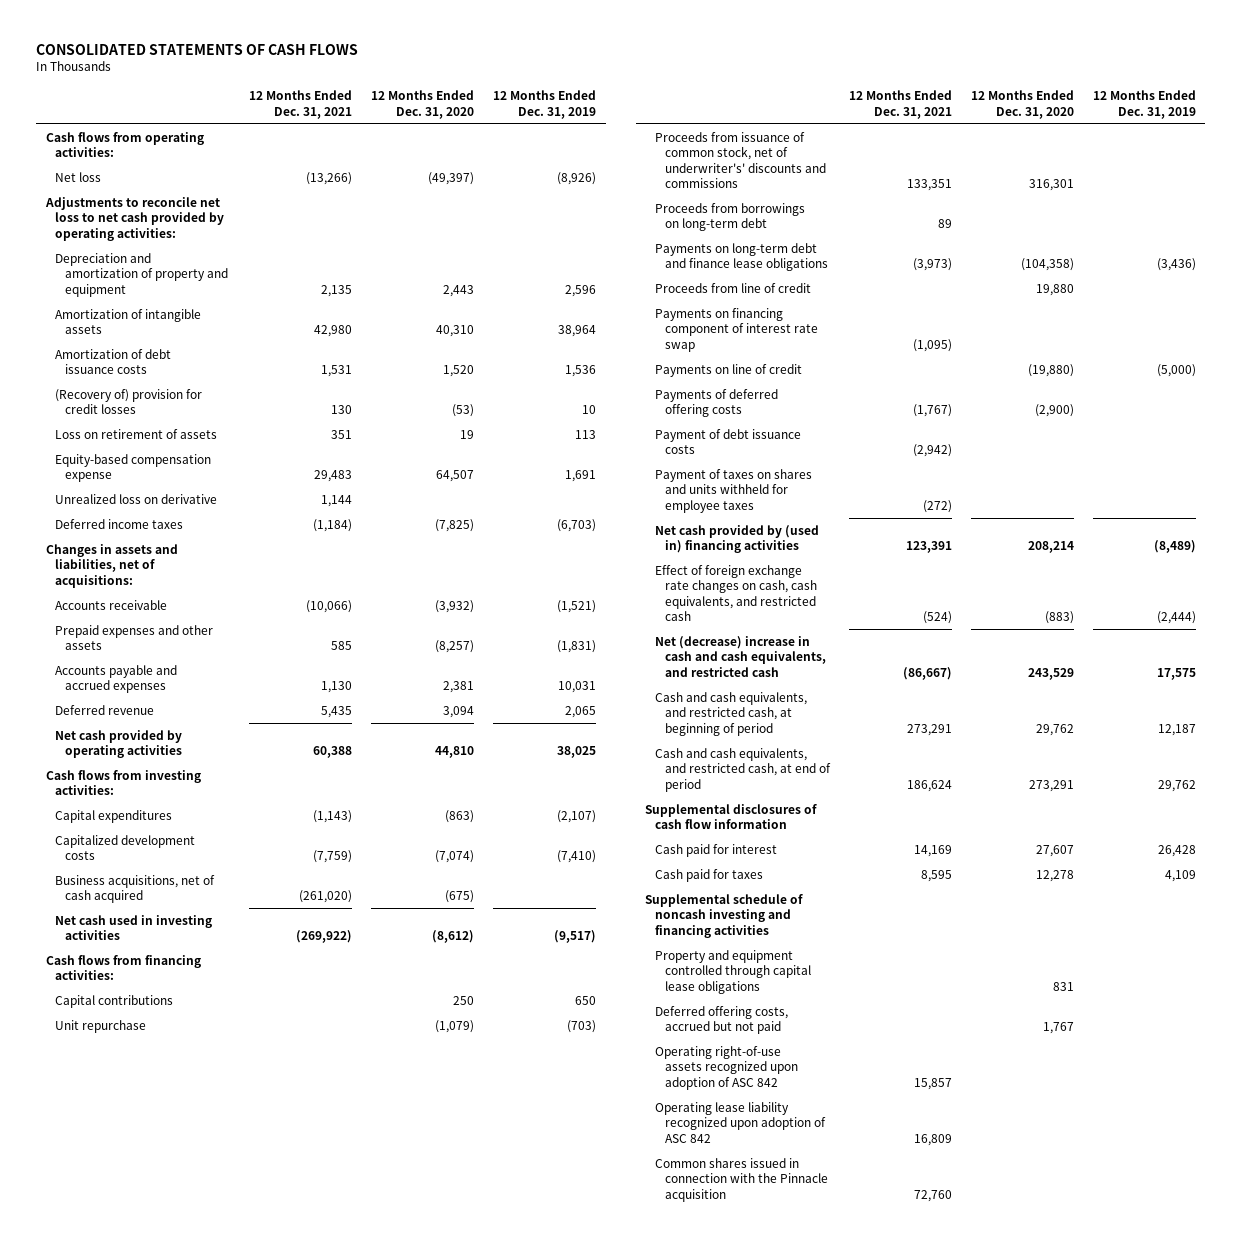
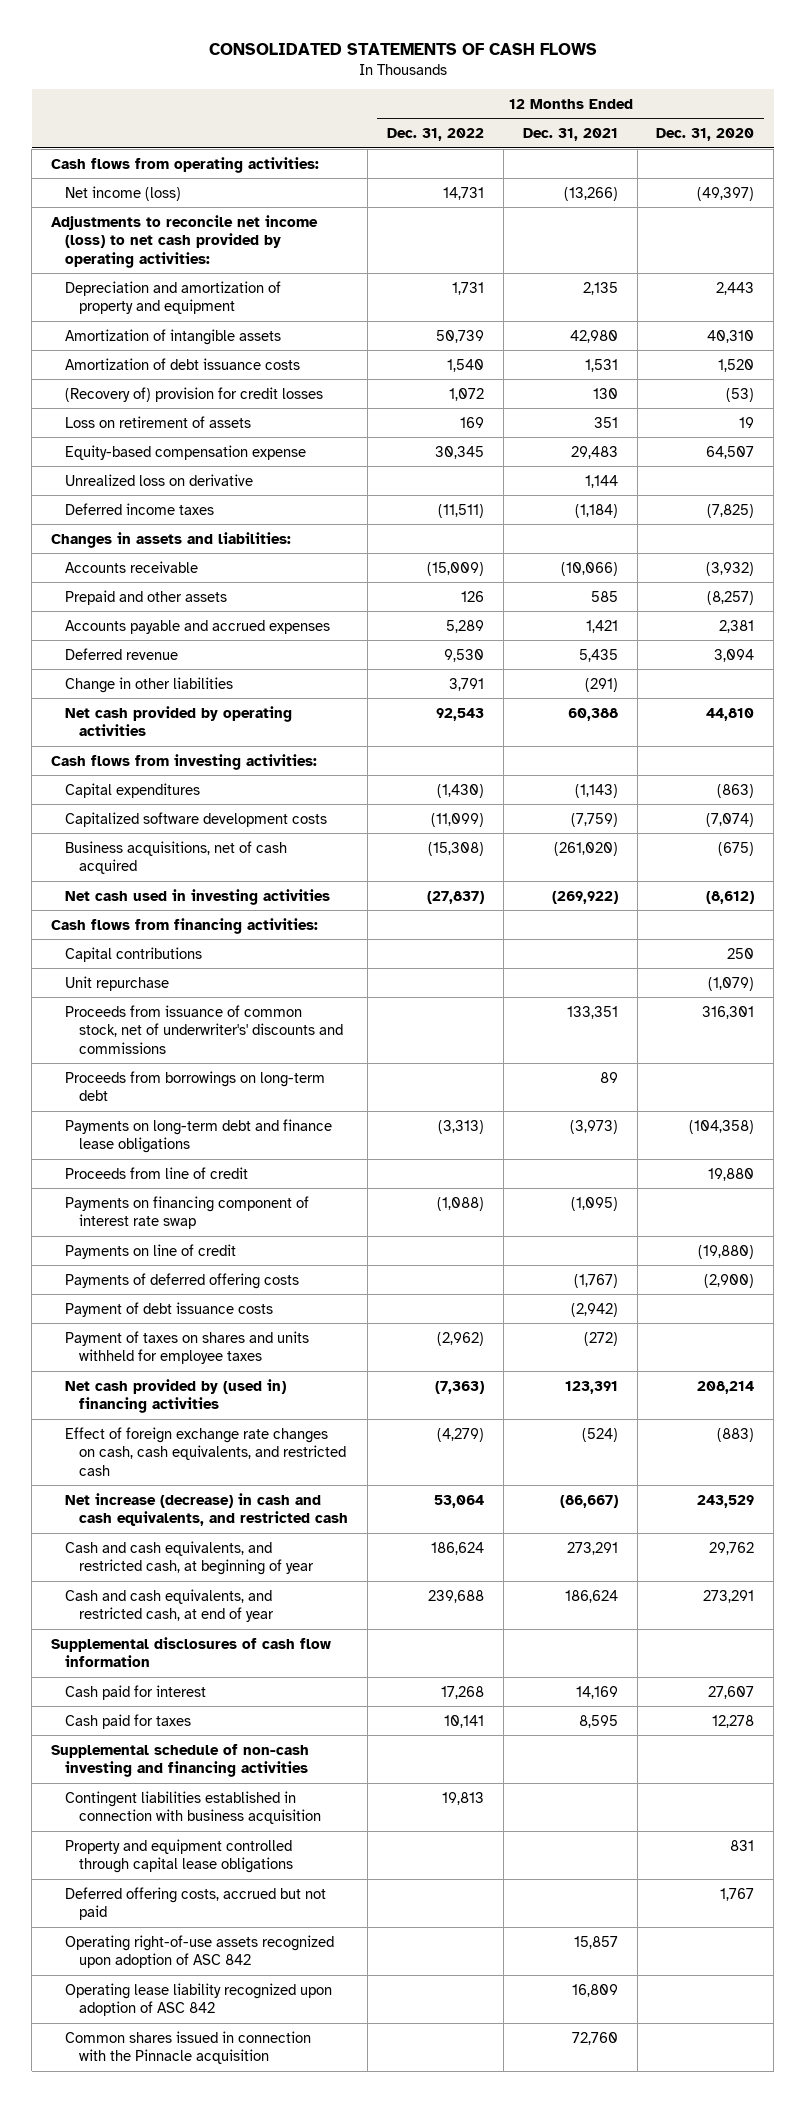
- | 12 Months Ended Dec. 31, 2021 | 12 Months Ended Dec. 31, 2020 | 12 Months Ended Dec. 31, 2019
+ | 12 Months Ended Dec. 31, 2022 | 12 Months Ended Dec. 31, 2021 | 12 Months Ended Dec. 31, 2020
- Net loss | (13,266) | (49,397) | (8,926)
- Adjustments to reconcile net loss to net cash provided by operating activities:
+ Net income (loss) | 14,731 | (13,266) | (49,397)
+ Adjustments to reconcile net income (loss) to net cash provided by operating activities:
- Changes in assets and liabilities, net of acquisitions:
+ Changes in assets and liabilities:
- Prepaid expenses and other assets | 585 | (8,257) | (1,831)
- Accounts payable and accrued expenses | 1,130 | 2,381 | 10,031
+ Prepaid and other assets | 126 | 585 | (8,257)
+ Accounts payable and accrued expenses | 5,289 | 1,421 | 2,381
+ Change in other liabilities | 3,791 | (291) |
- Capitalized development costs | (7,759) | (7,074) | (7,410)
+ Capitalized software development costs | (11,099) | (7,759) | (7,074)
- Net (decrease) increase in cash and cash equivalents, and restricted cash | (86,667) | 243,529 | 17,575
- Cash and cash equivalents, and restricted cash, at beginning of period | 273,291 | 29,762 | 12,187
- Cash and cash equivalents, and restricted cash, at end of period | 186,624 | 273,291 | 29,762
+ Net increase (decrease) in cash and cash equivalents, and restricted cash | 53,064 | (86,667) | 243,529
+ Cash and cash equivalents, and restricted cash, at beginning of year | 186,624 | 273,291 | 29,762
+ Cash and cash equivalents, and restricted cash, at end of year | 239,688 | 186,624 | 273,291
- Supplemental schedule of noncash investing and financing activities
+ Supplemental schedule of non-cash investing and financing activities
+ Contingent liabilities established in connection with business acquisition | 19,813 | |

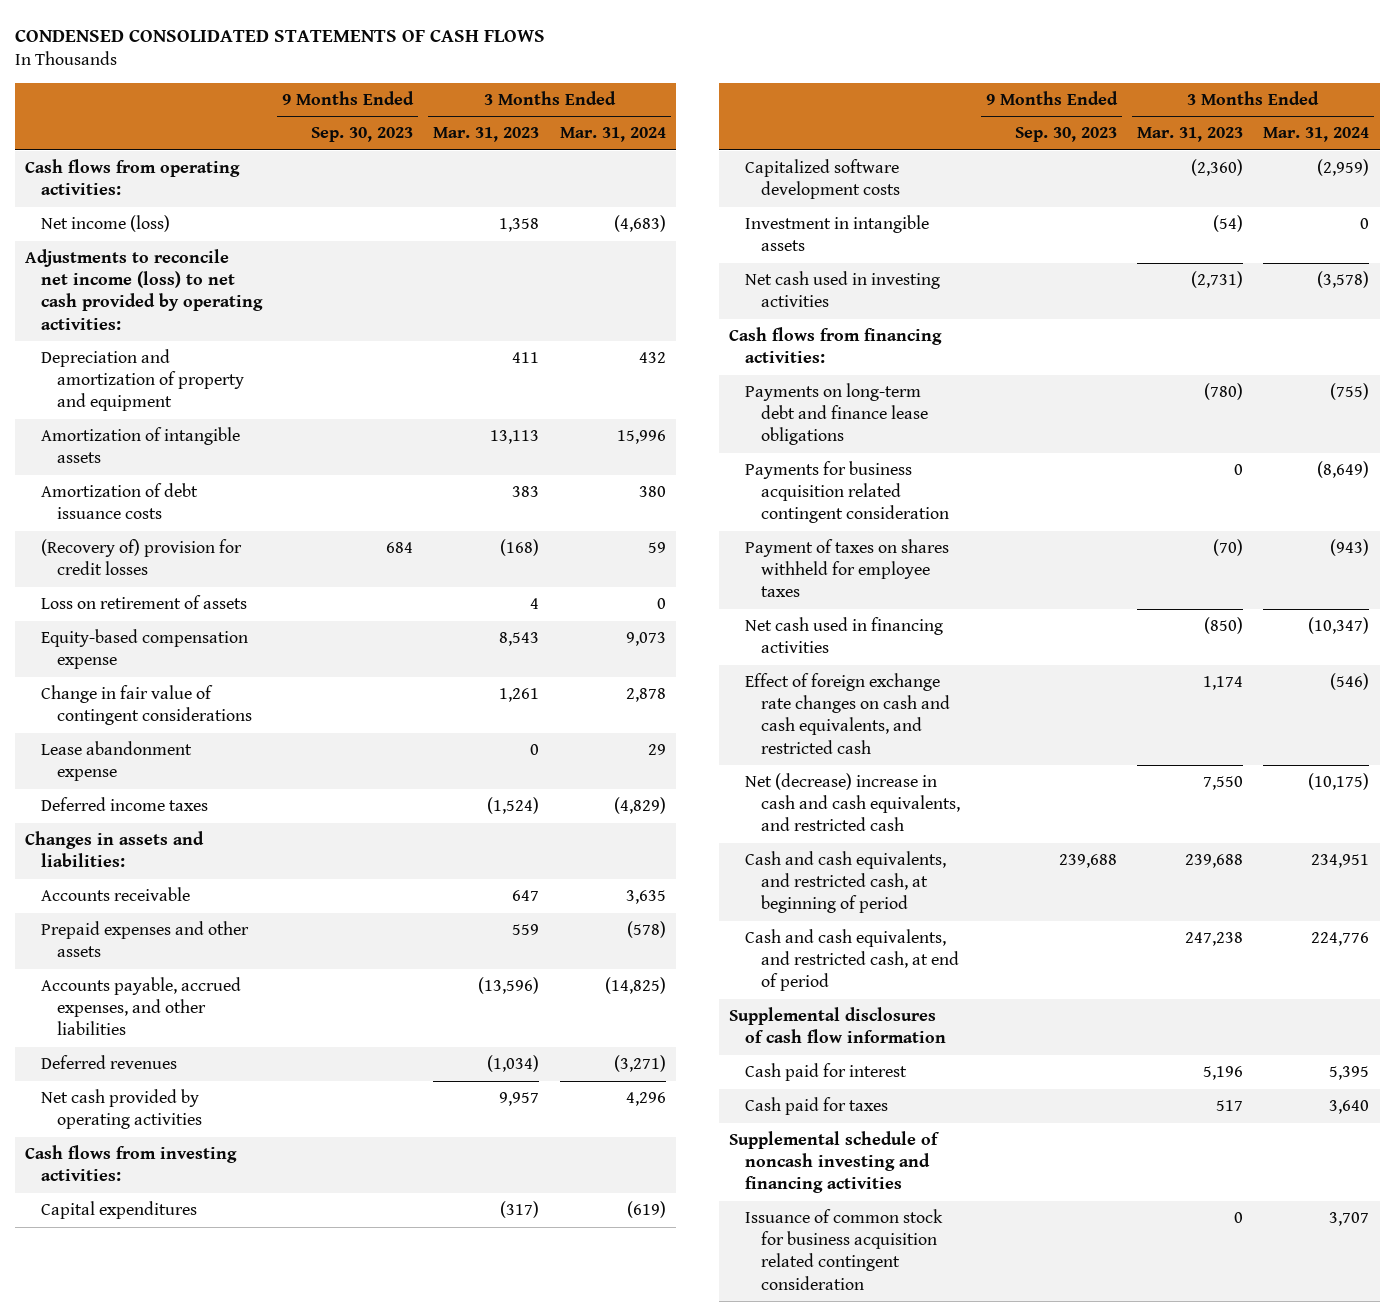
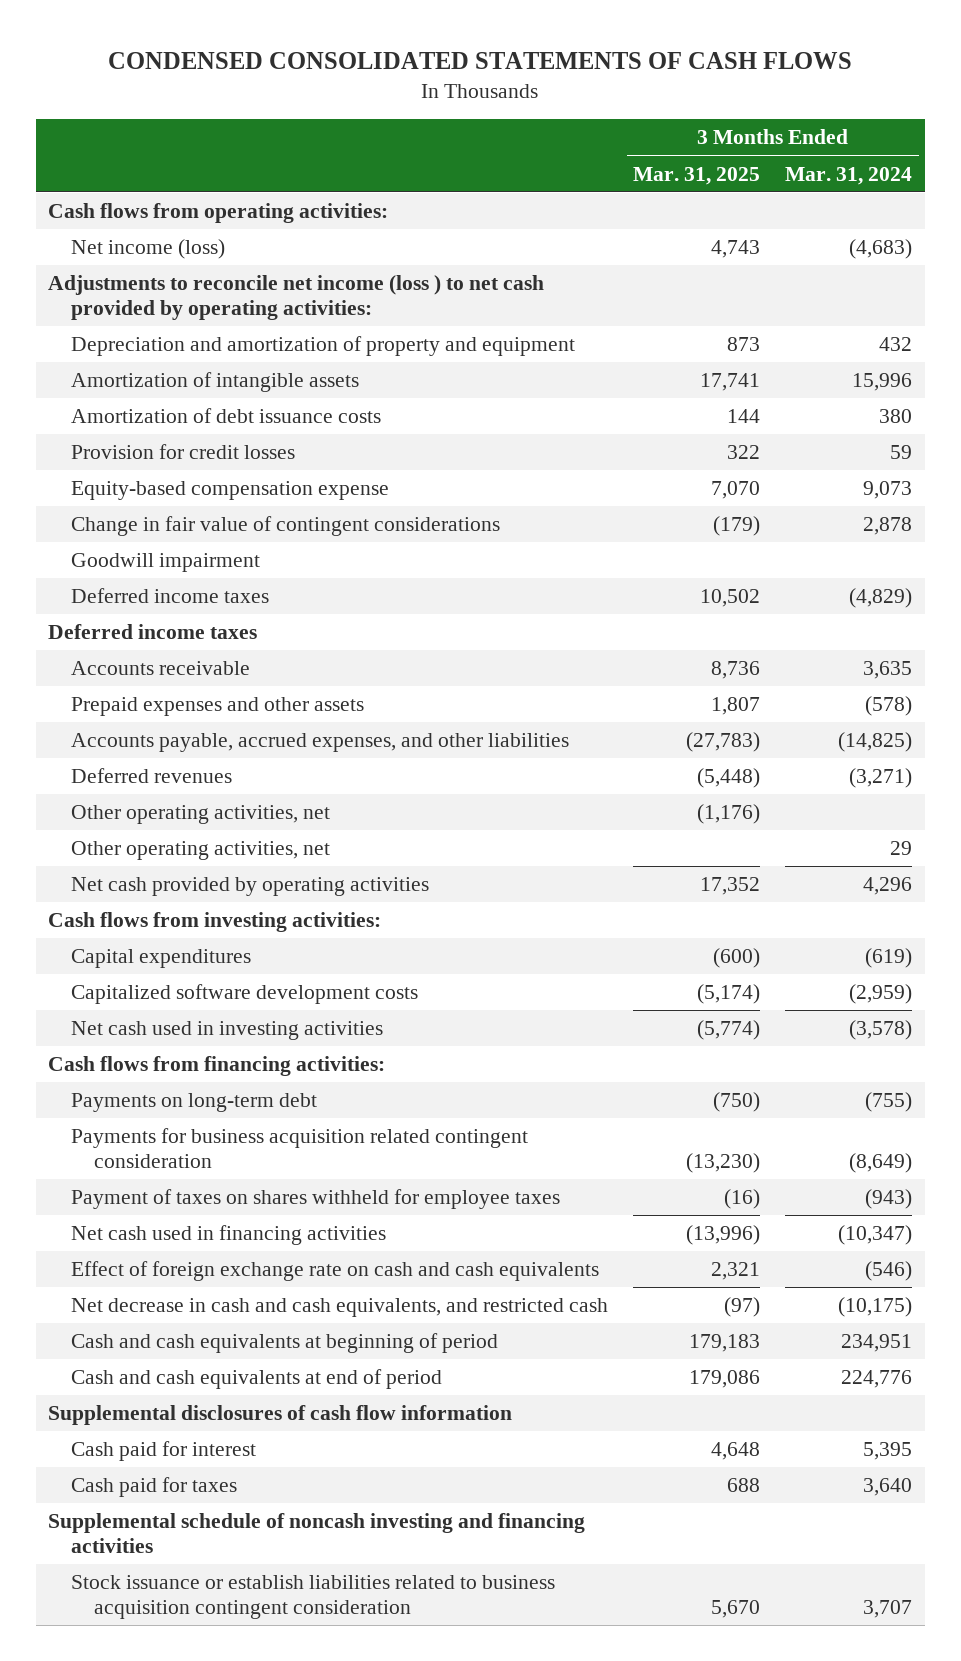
- | 9 Months Ended Sep. 30, 2023 | 3 Months Ended Mar. 31, 2023 | 3 Months Ended Mar. 31, 2024
+ | 3 Months Ended Mar. 31, 2025 | 3 Months Ended Mar. 31, 2024
- Adjustments to reconcile net income (loss) to net cash provided by operating activities:
+ Adjustments to reconcile net income (loss ) to net cash provided by operating activities:
- (Recovery of) provision for credit losses | 684 | (168) | 59
- Loss on retirement of assets | | 4 | 0
+ Provision for credit losses | 322 | 59
- Lease abandonment expense | | 0 | 29
+ Goodwill impairment
- Changes in assets and liabilities:
+ Deferred income taxes
+ Other operating activities, net | (1,176) |
+ Other operating activities, net | | 29
- Investment in intangible assets | | (54) | 0
- Payments on long-term debt and finance lease obligations | | (780) | (755)
+ Payments on long-term debt | (750) | (755)
- Effect of foreign exchange rate changes on cash and cash equivalents, and restricted cash | | 1,174 | (546)
- Net (decrease) increase in cash and cash equivalents, and restricted cash | | 7,550 | (10,175)
- Cash and cash equivalents, and restricted cash, at beginning of period | 239,688 | 239,688 | 234,951
- Cash and cash equivalents, and restricted cash, at end of period | | 247,238 | 224,776
+ Effect of foreign exchange rate on cash and cash equivalents | 2,321 | (546)
+ Net decrease in cash and cash equivalents, and restricted cash | (97) | (10,175)
+ Cash and cash equivalents at beginning of period | 179,183 | 234,951
+ Cash and cash equivalents at end of period | 179,086 | 224,776
- Issuance of common stock for business acquisition related contingent consideration | | 0 | 3,707
+ Stock issuance or establish liabilities related to business acquisition contingent consideration | 5,670 | 3,707

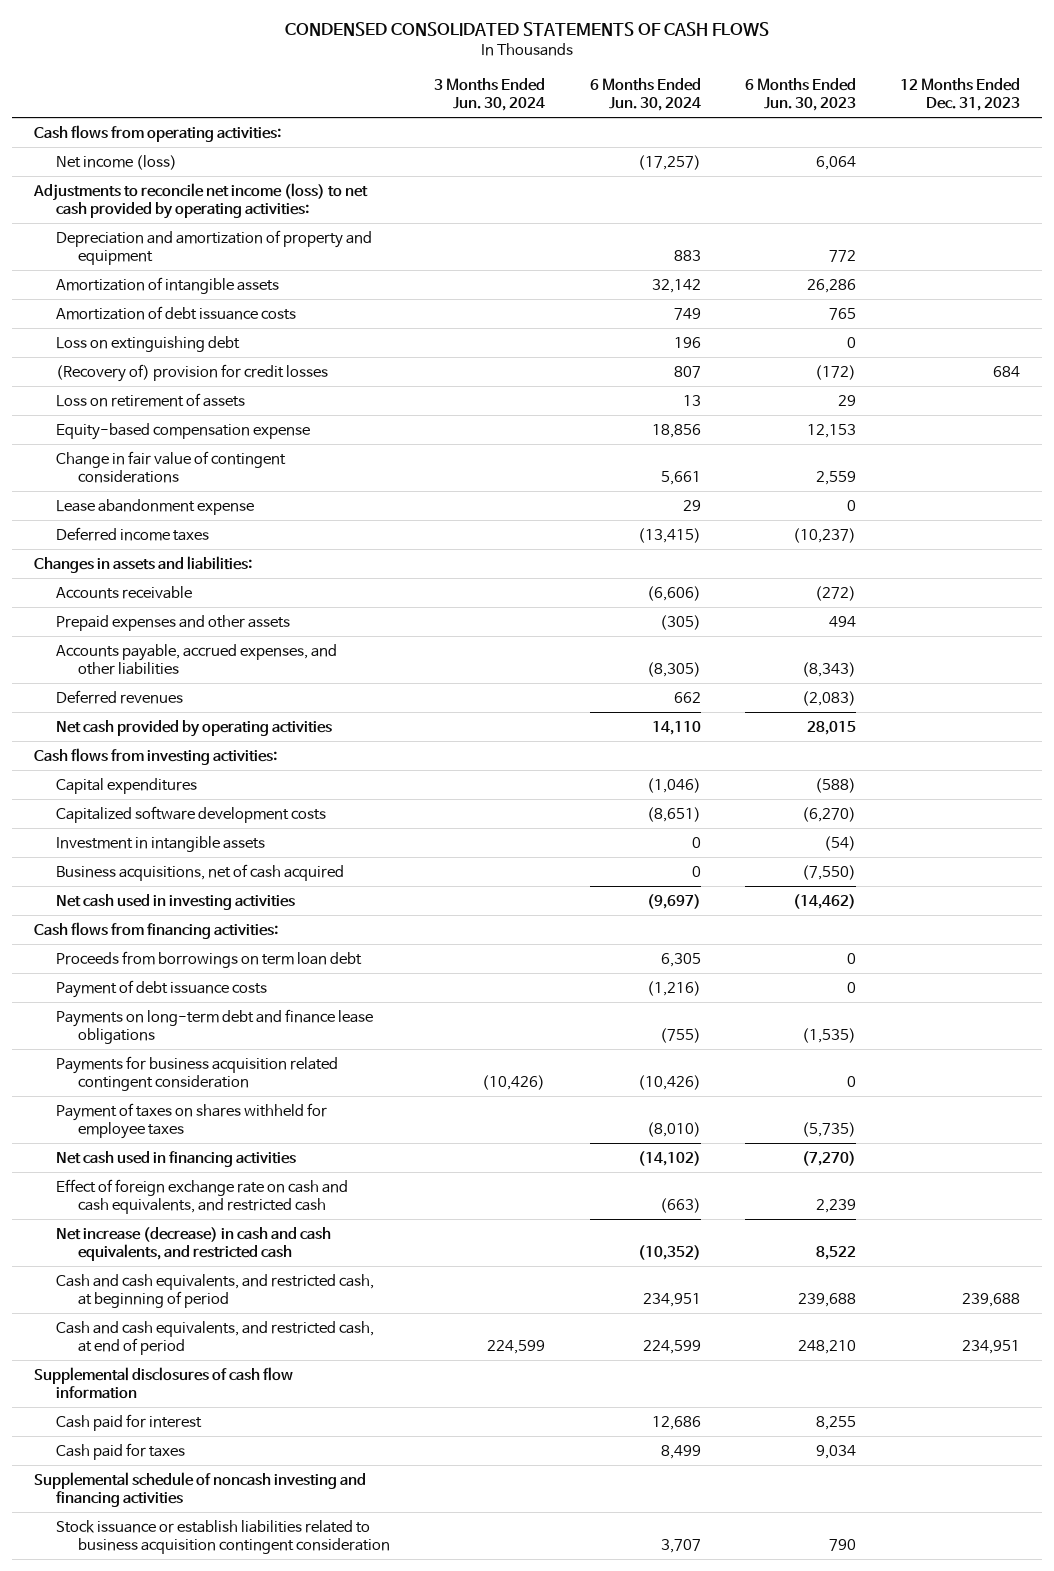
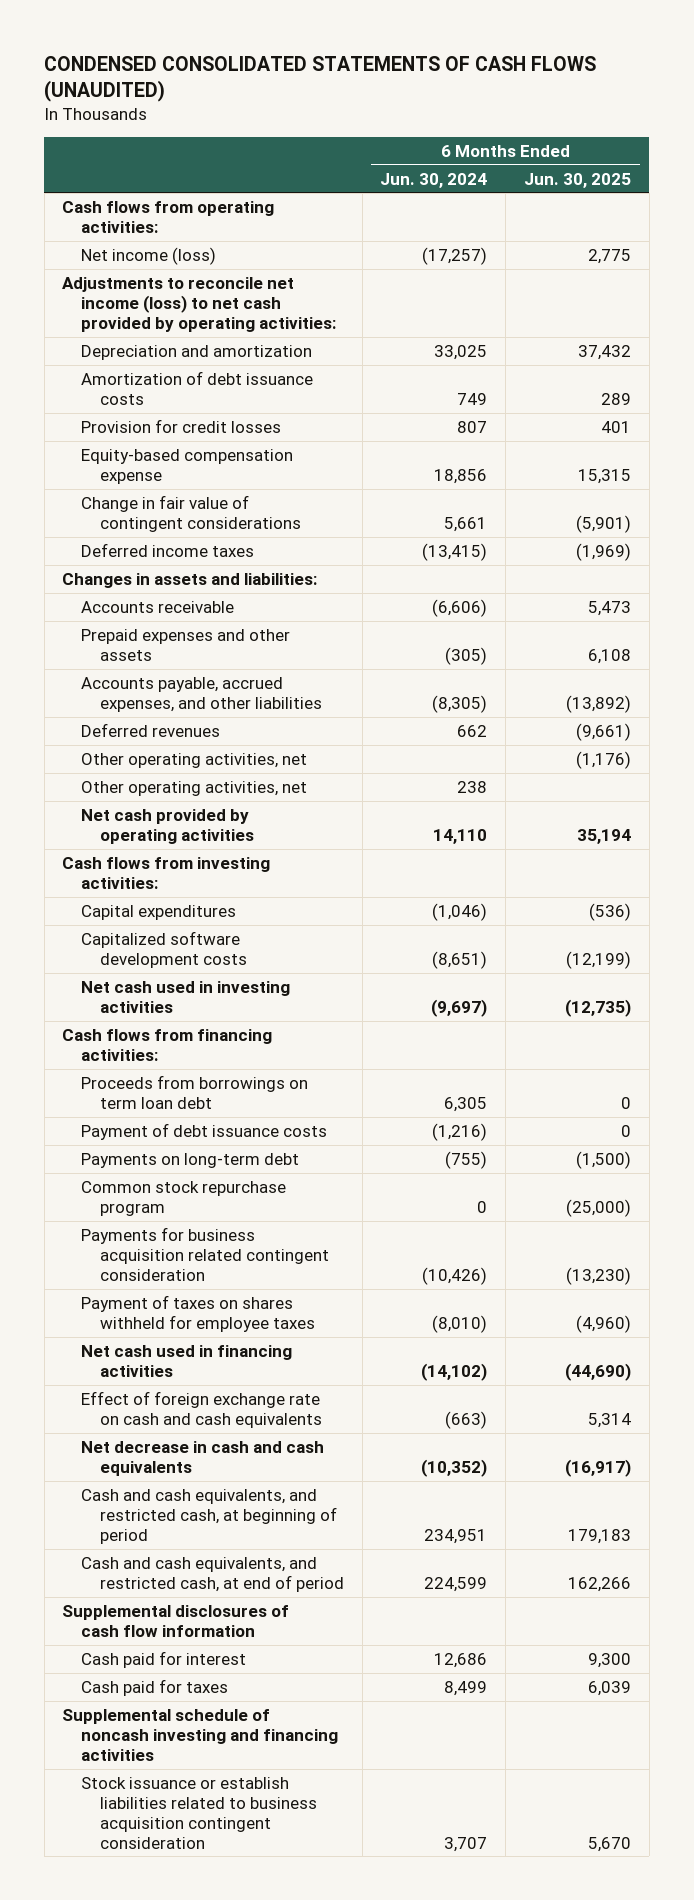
- CONDENSED CONSOLIDATED STATEMENTS OF CASH FLOWS
+ CONDENSED CONSOLIDATED STATEMENTS OF CASH FLOWS (UNAUDITED)
- | 3 Months Ended Jun. 30, 2024 | 6 Months Ended Jun. 30, 2024 | 6 Months Ended Jun. 30, 2023 | 12 Months Ended Dec. 31, 2023
+ | 6 Months Ended Jun. 30, 2024 | 6 Months Ended Jun. 30, 2025
- Depreciation and amortization of property and equipment | | 883 | 772 |
- Amortization of intangible assets | | 32,142 | 26,286 |
+ Depreciation and amortization | 33,025 | 37,432
- Loss on extinguishing debt | | 196 | 0 |
- (Recovery of) provision for credit losses | | 807 | (172) | 684
- Loss on retirement of assets | | 13 | 29 |
+ Provision for credit losses | 807 | 401
- Lease abandonment expense | | 29 | 0 |
+ Other operating activities, net | | (1,176)
+ Other operating activities, net | 238 |
- Investment in intangible assets | | 0 | (54) |
- Business acquisitions, net of cash acquired | | 0 | (7,550) |
- Payments on long-term debt and finance lease obligations | | (755) | (1,535) |
+ Payments on long-term debt | (755) | (1,500)
+ Common stock repurchase program | 0 | (25,000)
- Effect of foreign exchange rate on cash and cash equivalents, and restricted cash | | (663) | 2,239 |
- Net increase (decrease) in cash and cash equivalents, and restricted cash | | (10,352) | 8,522 |
+ Effect of foreign exchange rate on cash and cash equivalents | (663) | 5,314
+ Net decrease in cash and cash equivalents | (10,352) | (16,917)

